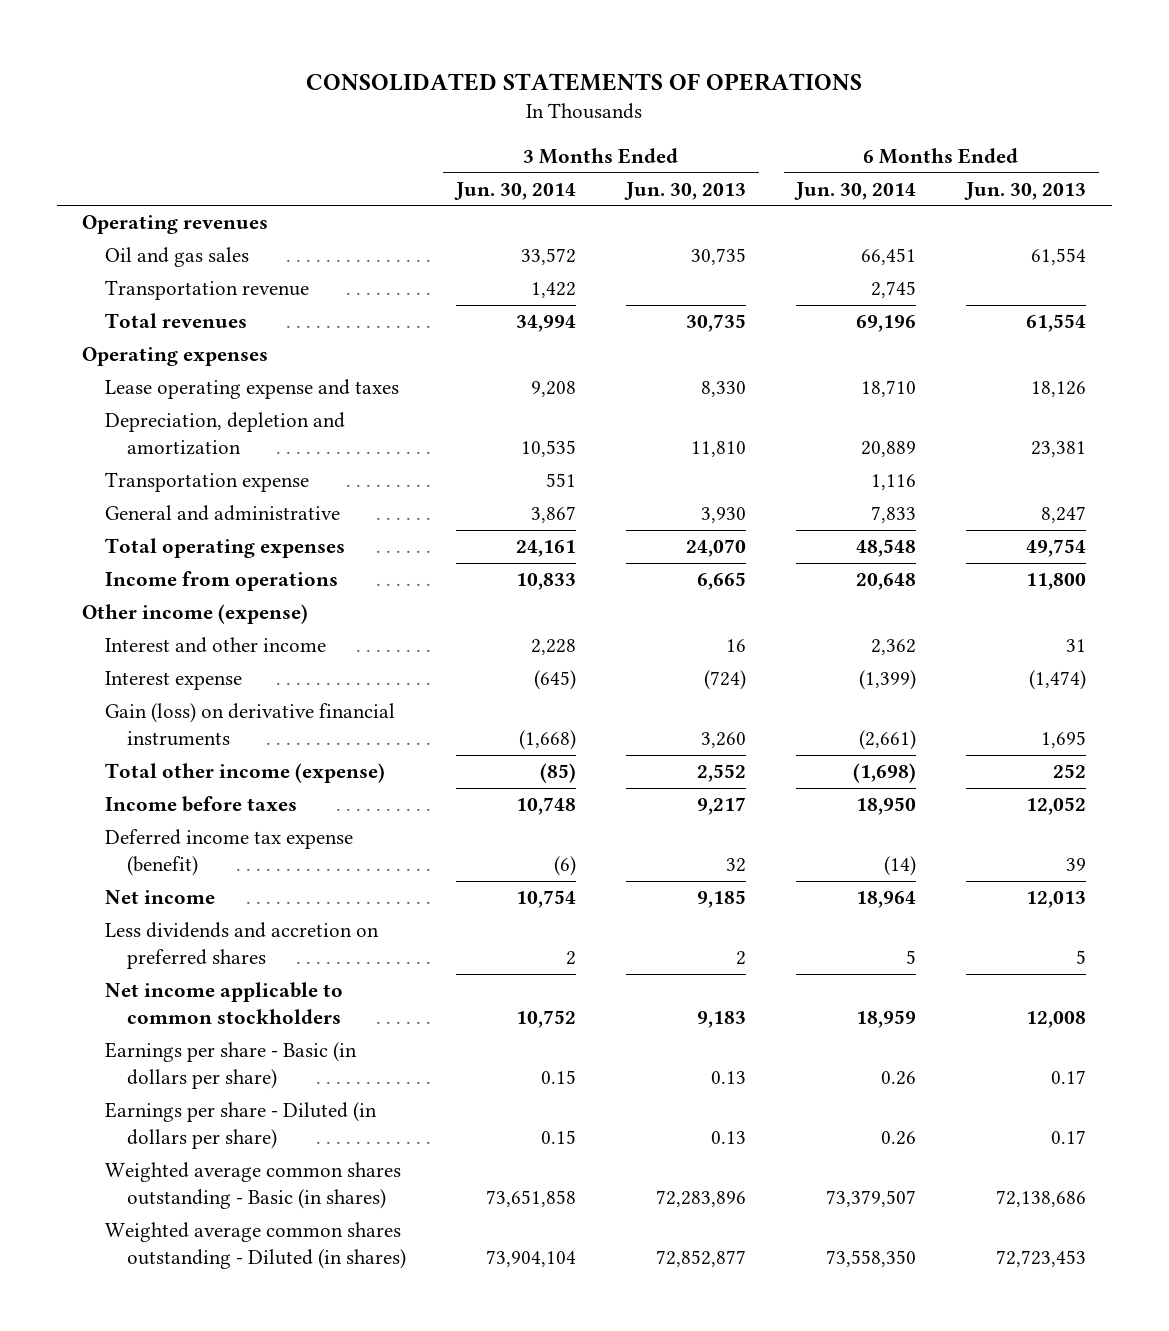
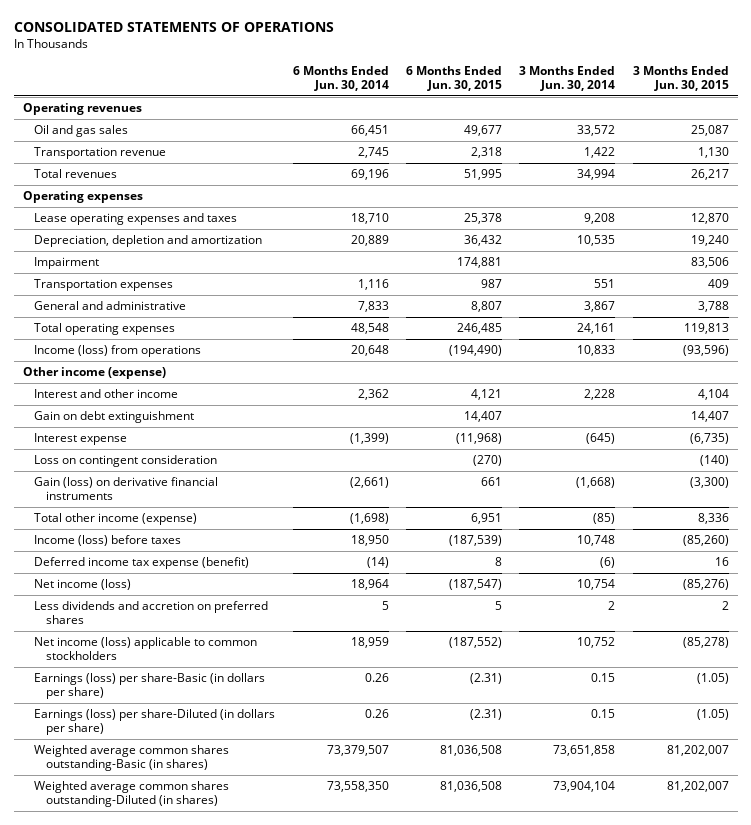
- | 3 Months Ended Jun. 30, 2014 | 3 Months Ended Jun. 30, 2013 | 6 Months Ended Jun. 30, 2014 | 6 Months Ended Jun. 30, 2013
+ | 6 Months Ended Jun. 30, 2014 | 6 Months Ended Jun. 30, 2015 | 3 Months Ended Jun. 30, 2014 | 3 Months Ended Jun. 30, 2015
- Lease operating expense and taxes | 9,208 | 8,330 | 18,710 | 18,126
+ Lease operating expenses and taxes | 18,710 | 25,378 | 9,208 | 12,870
- Transportation expense | 551 | | 1,116 |
+ Impairment | | 174,881 | | 83,506
+ Transportation expenses | 1,116 | 987 | 551 | 409
- Income from operations | 10,833 | 6,665 | 20,648 | 11,800
+ Income (loss) from operations | 20,648 | (194,490) | 10,833 | (93,596)
+ Gain on debt extinguishment | | 14,407 | | 14,407
+ Loss on contingent consideration | | (270) | | (140)
- Income before taxes | 10,748 | 9,217 | 18,950 | 12,052
+ Income (loss) before taxes | 18,950 | (187,539) | 10,748 | (85,260)
- Net income | 10,754 | 9,185 | 18,964 | 12,013
+ Net income (loss) | 18,964 | (187,547) | 10,754 | (85,276)
- Net income applicable to common stockholders | 10,752 | 9,183 | 18,959 | 12,008
- Earnings per share - Basic (in dollars per share) | 0.15 | 0.13 | 0.26 | 0.17
- Earnings per share - Diluted (in dollars per share) | 0.15 | 0.13 | 0.26 | 0.17
- Weighted average common shares outstanding - Basic (in shares) | 73,651,858 | 72,283,896 | 73,379,507 | 72,138,686
- Weighted average common shares outstanding - Diluted (in shares) | 73,904,104 | 72,852,877 | 73,558,350 | 72,723,453
+ Net income (loss) applicable to common stockholders | 18,959 | (187,552) | 10,752 | (85,278)
+ Earnings (loss) per share-Basic (in dollars per share) | 0.26 | (2.31) | 0.15 | (1.05)
+ Earnings (loss) per share-Diluted (in dollars per share) | 0.26 | (2.31) | 0.15 | (1.05)
+ Weighted average common shares outstanding-Basic (in shares) | 73,379,507 | 81,036,508 | 73,651,858 | 81,202,007
+ Weighted average common shares outstanding-Diluted (in shares) | 73,558,350 | 81,036,508 | 73,904,104 | 81,202,007

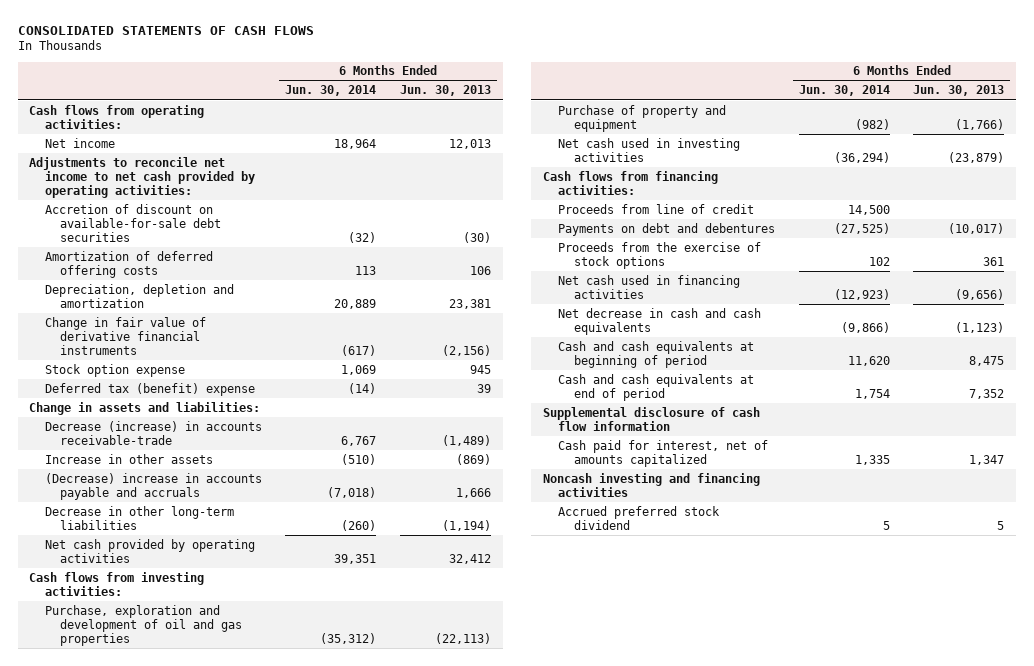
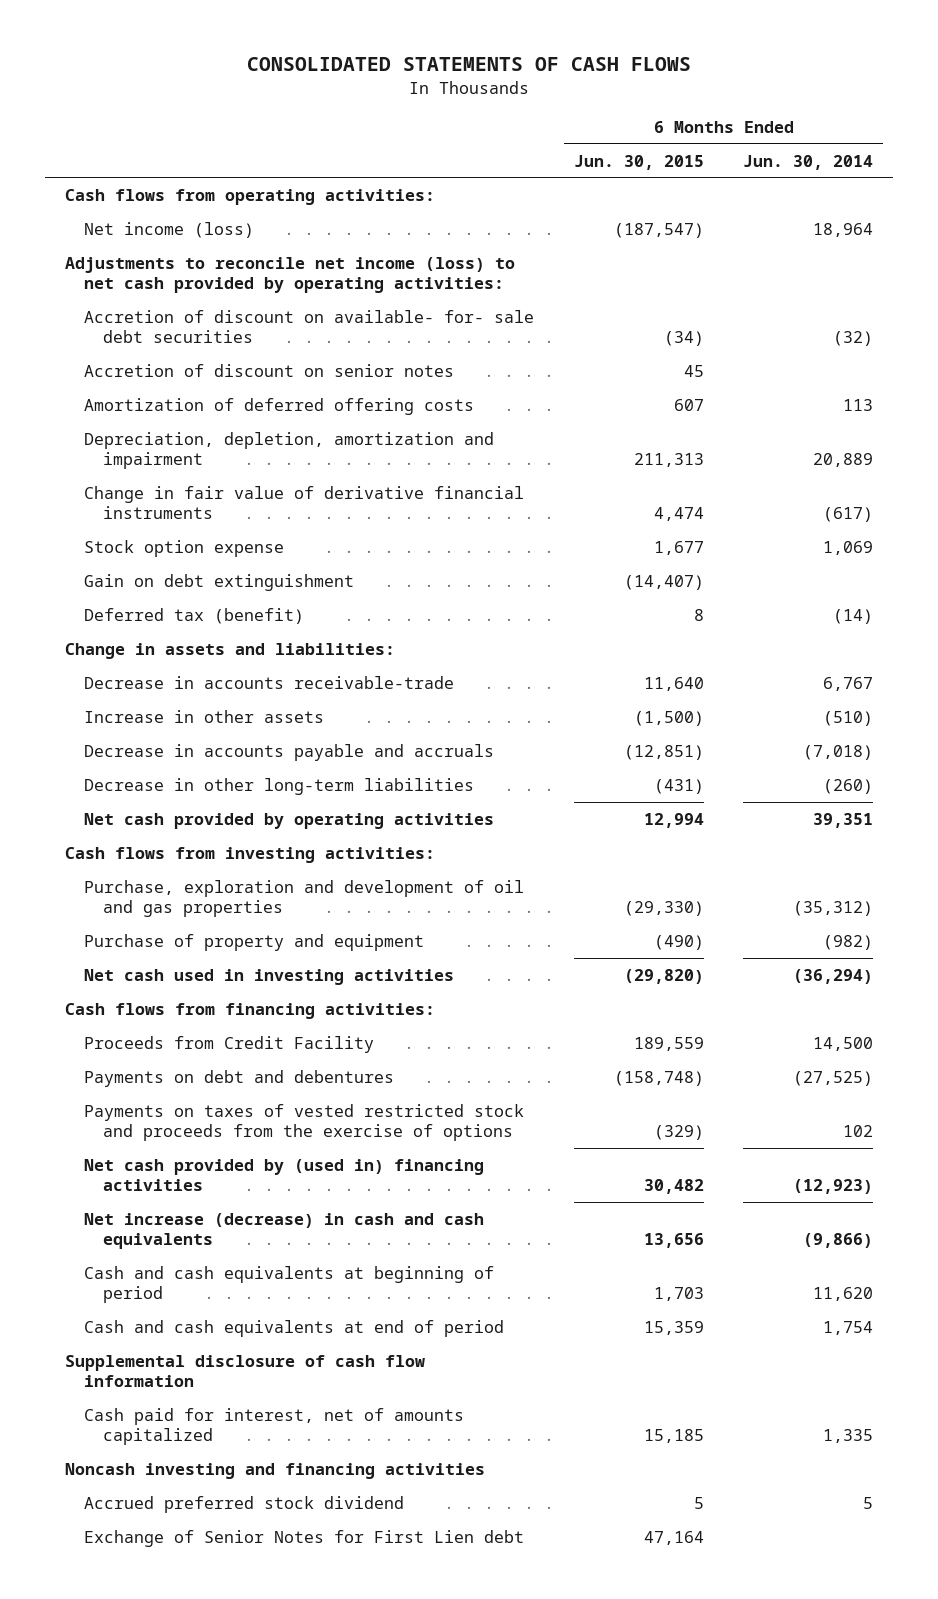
- | 6 Months Ended Jun. 30, 2014 | 6 Months Ended Jun. 30, 2013
+ | 6 Months Ended Jun. 30, 2015 | 6 Months Ended Jun. 30, 2014
- Net income | 18,964 | 12,013
- Adjustments to reconcile net income to net cash provided by operating activities:
- Accretion of discount on available-for-sale debt securities | (32) | (30)
+ Net income (loss) | (187,547) | 18,964
+ Adjustments to reconcile net income (loss) to net cash provided by operating activities:
+ Accretion of discount on available- for- sale debt securities | (34) | (32)
+ Accretion of discount on senior notes | 45 |
- Depreciation, depletion and amortization | 20,889 | 23,381
+ Depreciation, depletion, amortization and impairment | 211,313 | 20,889
- Deferred tax (benefit) expense | (14) | 39
+ Gain on debt extinguishment | (14,407) |
+ Deferred tax (benefit) | 8 | (14)
- Decrease (increase) in accounts receivable-trade | 6,767 | (1,489)
+ Decrease in accounts receivable-trade | 11,640 | 6,767
- (Decrease) increase in accounts payable and accruals | (7,018) | 1,666
+ Decrease in accounts payable and accruals | (12,851) | (7,018)
- Proceeds from line of credit | 14,500 |
+ Proceeds from Credit Facility | 189,559 | 14,500
- Proceeds from the exercise of stock options | 102 | 361
- Net cash used in financing activities | (12,923) | (9,656)
- Net decrease in cash and cash equivalents | (9,866) | (1,123)
+ Payments on taxes of vested restricted stock and proceeds from the exercise of options | (329) | 102
+ Net cash provided by (used in) financing activities | 30,482 | (12,923)
+ Net increase (decrease) in cash and cash equivalents | 13,656 | (9,866)
+ Exchange of Senior Notes for First Lien debt | 47,164 |

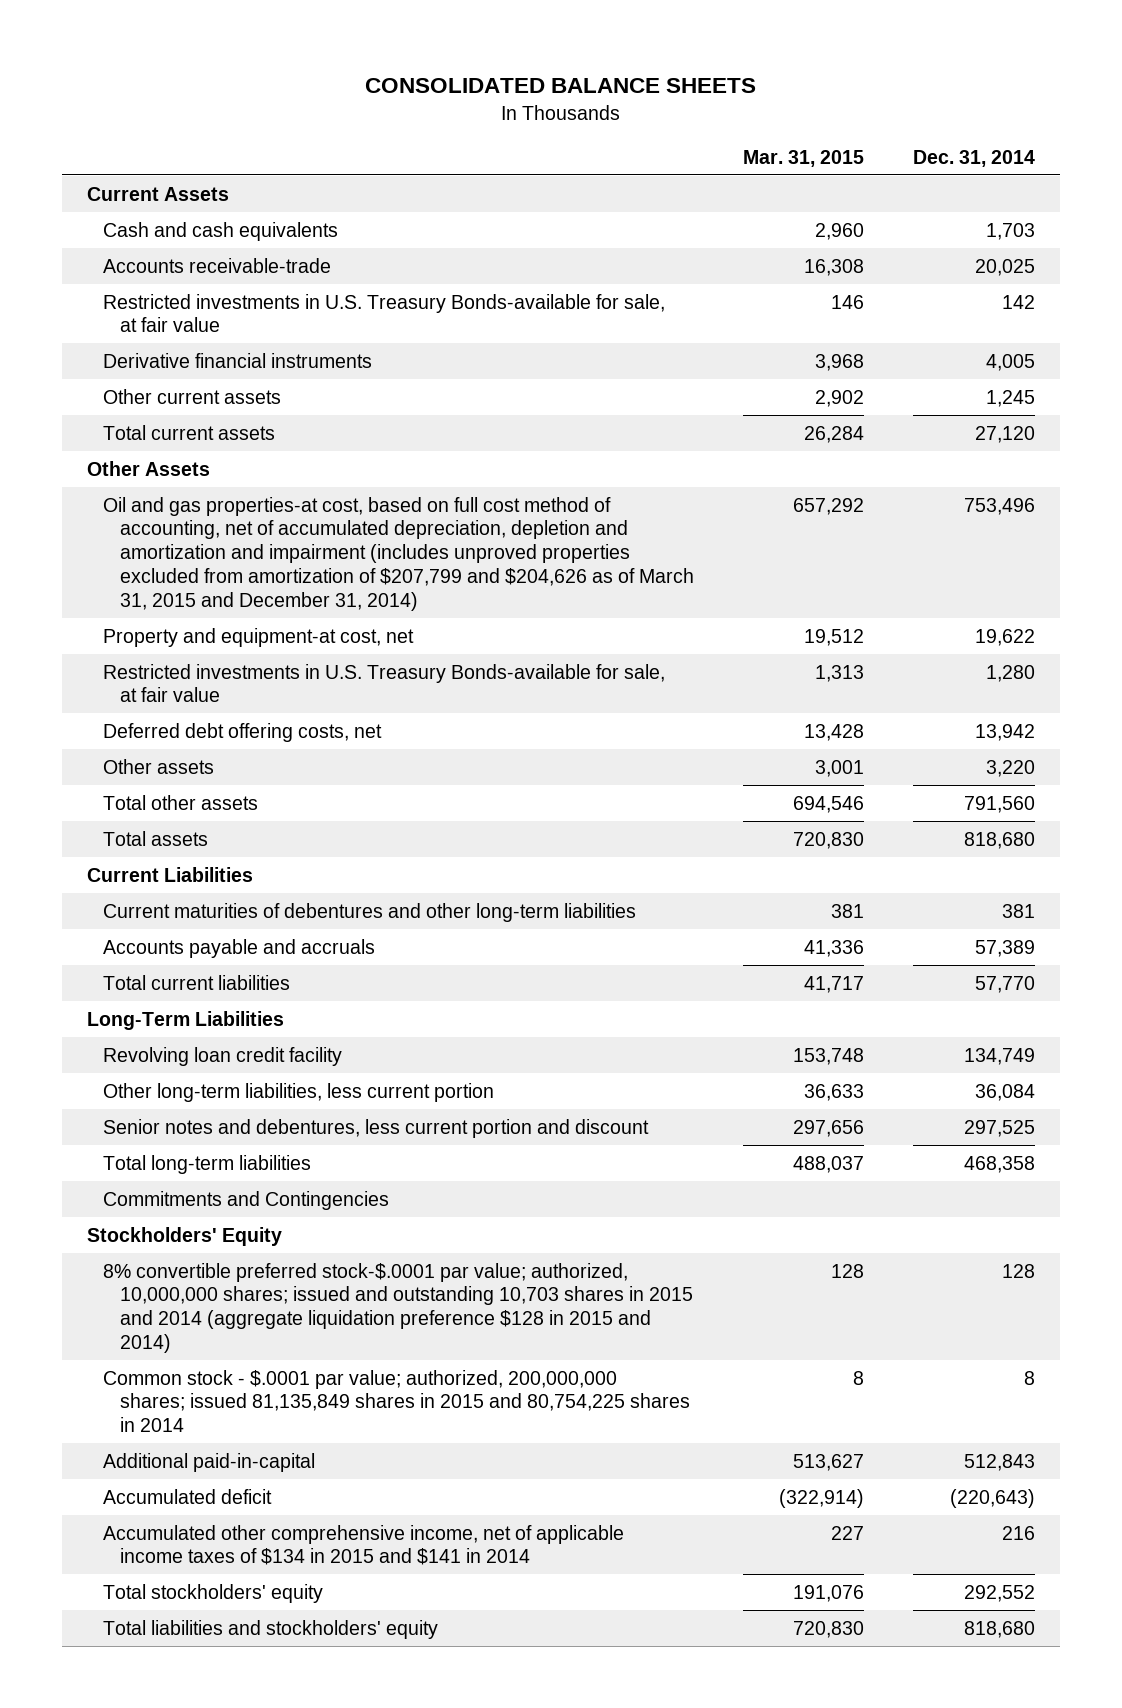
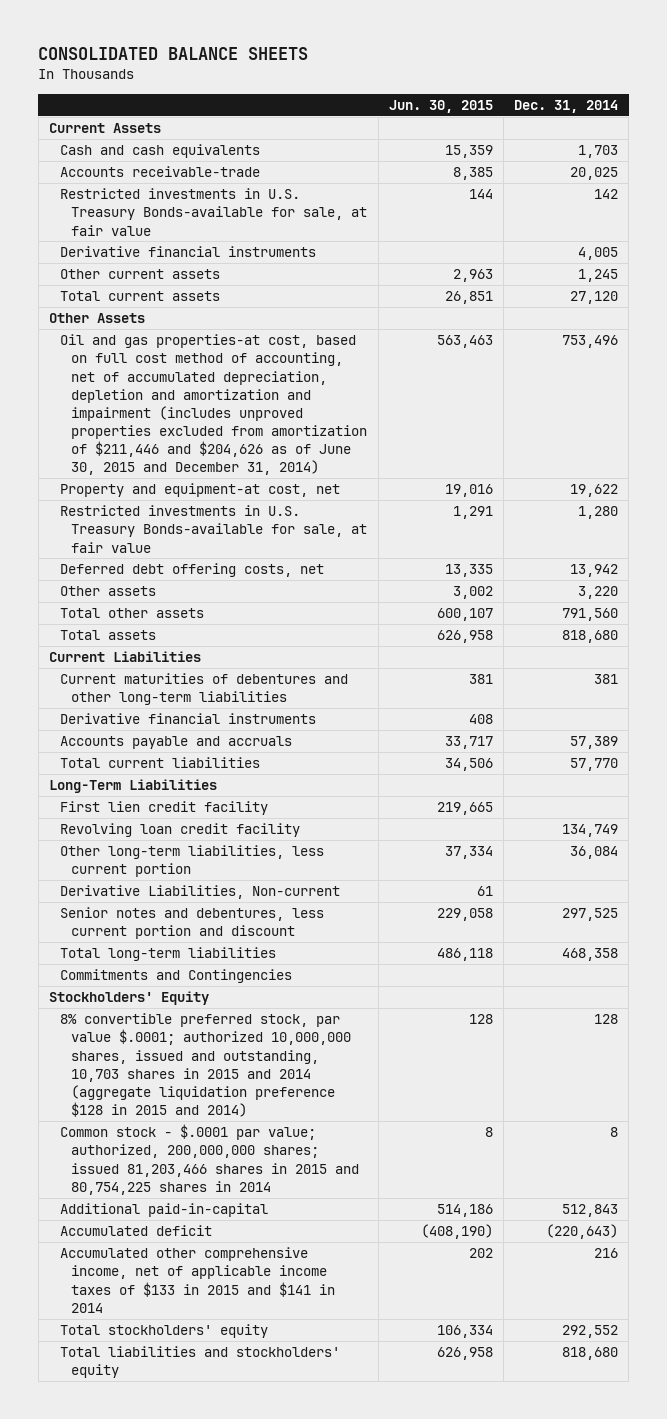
- | Mar. 31, 2015 | Dec. 31, 2014
+ | Jun. 30, 2015 | Dec. 31, 2014
- Oil and gas properties-at cost, based on full cost method of accounting, net of accumulated depreciation, depletion and amortization and impairment (includes unproved properties excluded from amortization of $207,799 and $204,626 as of March 31, 2015 and December 31, 2014) | 657,292 | 753,496
+ Oil and gas properties-at cost, based on full cost method of accounting, net of accumulated depreciation, depletion and amortization and impairment (includes unproved properties excluded from amortization of $211,446 and $204,626 as of June 30, 2015 and December 31, 2014) | 563,463 | 753,496
+ Derivative financial instruments | 408 |
+ First lien credit facility | 219,665 |
+ Derivative Liabilities, Non-current | 61 |
- 8% convertible preferred stock-$.0001 par value; authorized, 10,000,000 shares; issued and outstanding 10,703 shares in 2015 and 2014 (aggregate liquidation preference $128 in 2015 and 2014) | 128 | 128
- Common stock - $.0001 par value; authorized, 200,000,000 shares; issued 81,135,849 shares in 2015 and 80,754,225 shares in 2014 | 8 | 8
+ 8% convertible preferred stock, par value $.0001; authorized 10,000,000 shares, issued and outstanding, 10,703 shares in 2015 and 2014 (aggregate liquidation preference $128 in 2015 and 2014) | 128 | 128
+ Common stock - $.0001 par value; authorized, 200,000,000 shares; issued 81,203,466 shares in 2015 and 80,754,225 shares in 2014 | 8 | 8
- Accumulated other comprehensive income, net of applicable income taxes of $134 in 2015 and $141 in 2014 | 227 | 216
+ Accumulated other comprehensive income, net of applicable income taxes of $133 in 2015 and $141 in 2014 | 202 | 216

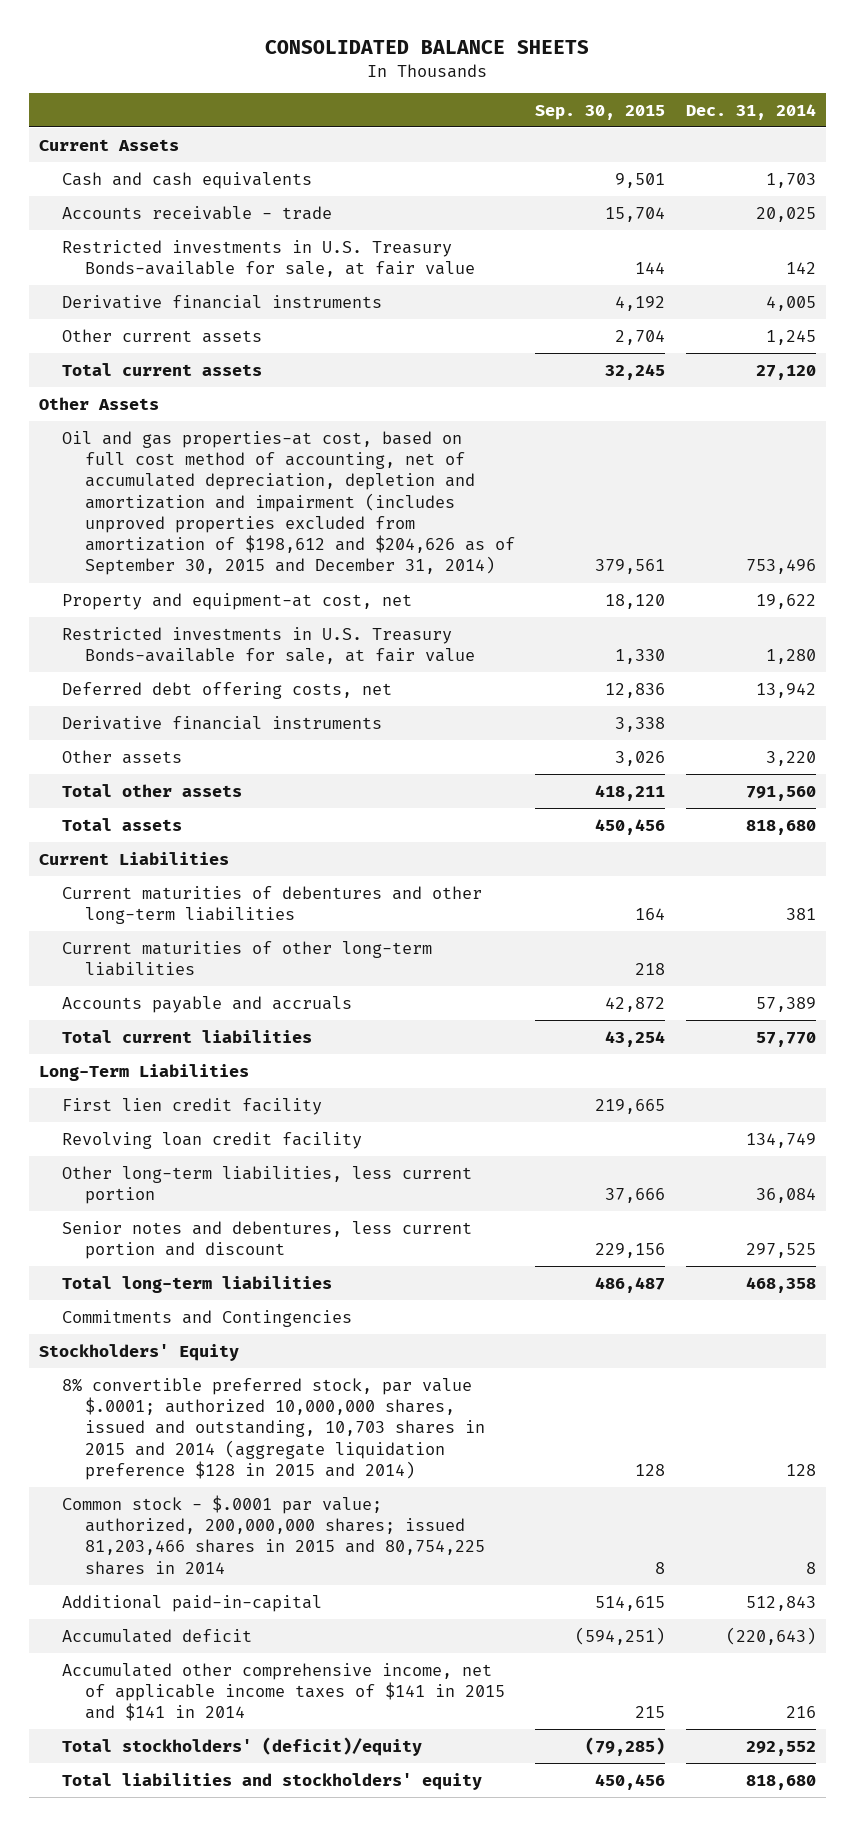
- | Jun. 30, 2015 | Dec. 31, 2014
+ | Sep. 30, 2015 | Dec. 31, 2014
- Accounts receivable-trade | 8,385 | 20,025
+ Accounts receivable - trade | 15,704 | 20,025
- Oil and gas properties-at cost, based on full cost method of accounting, net of accumulated depreciation, depletion and amortization and impairment (includes unproved properties excluded from amortization of $211,446 and $204,626 as of June 30, 2015 and December 31, 2014) | 563,463 | 753,496
+ Oil and gas properties-at cost, based on full cost method of accounting, net of accumulated depreciation, depletion and amortization and impairment (includes unproved properties excluded from amortization of $198,612 and $204,626 as of September 30, 2015 and December 31, 2014) | 379,561 | 753,496
moved up: Derivative financial instruments | 3,338 |
+ Current maturities of other long-term liabilities | 218 |
- Derivative Liabilities, Non-current | 61 |
- Accumulated other comprehensive income, net of applicable income taxes of $133 in 2015 and $141 in 2014 | 202 | 216
- Total stockholders' equity | 106,334 | 292,552
+ Accumulated other comprehensive income, net of applicable income taxes of $141 in 2015 and $141 in 2014 | 215 | 216
+ Total stockholders' (deficit)/equity | (79,285) | 292,552

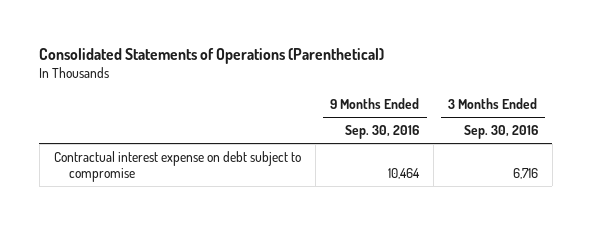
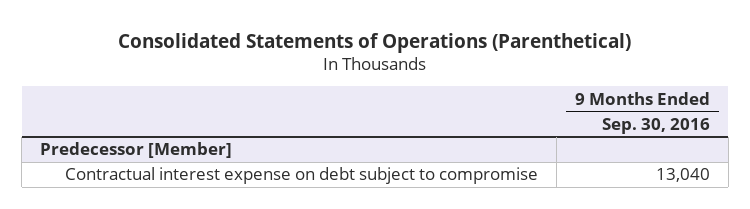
- | 9 Months Ended Sep. 30, 2016 | 3 Months Ended Sep. 30, 2016
+ | 9 Months Ended Sep. 30, 2016
- Contractual interest expense on debt subject to compromise | 10,464 | 6,716
+ Predecessor [Member]
+ Contractual interest expense on debt subject to compromise | 13,040

